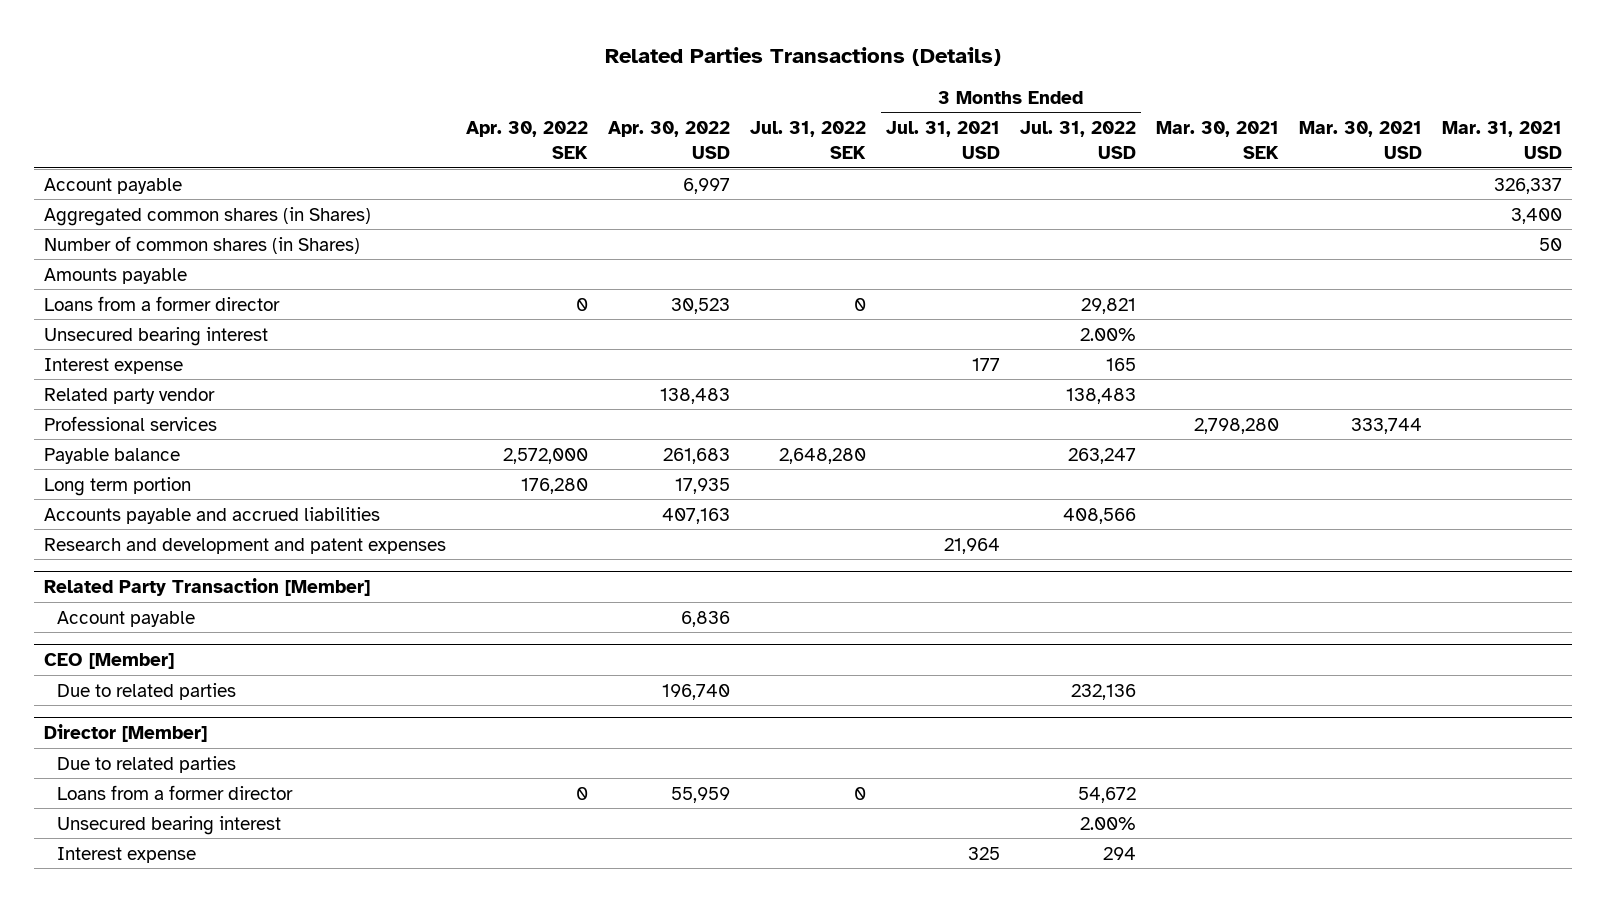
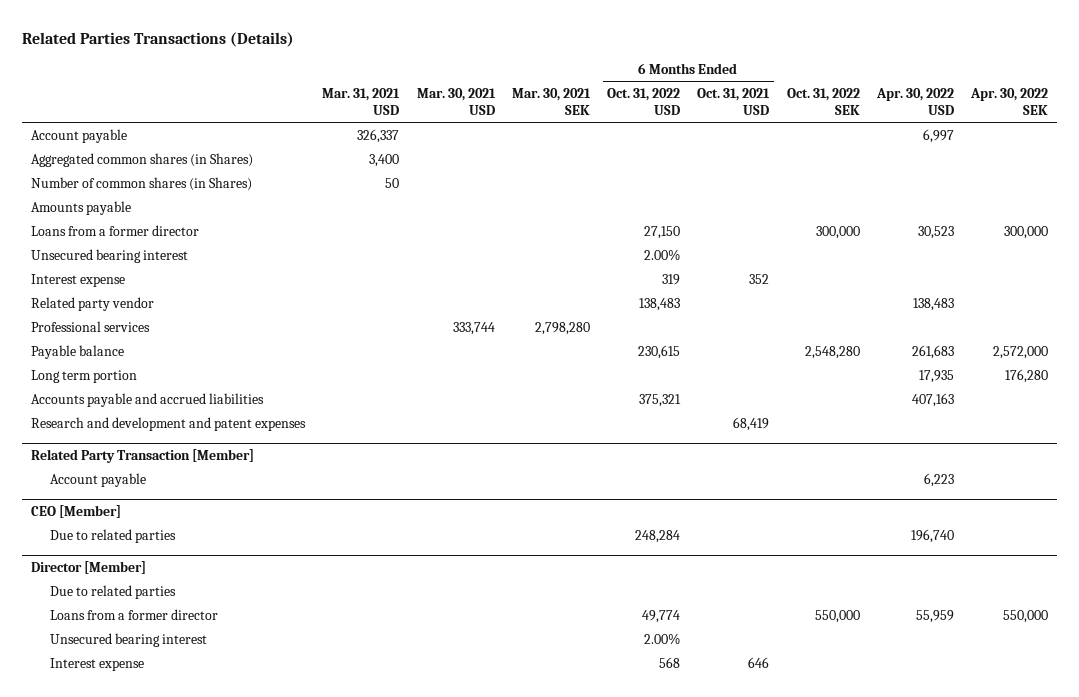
- | Apr. 30, 2022 SEK | Apr. 30, 2022 USD | Jul. 31, 2022 SEK | 3 Months Ended Jul. 31, 2021 USD | 3 Months Ended Jul. 31, 2022 USD | Mar. 30, 2021 SEK | Mar. 30, 2021 USD | Mar. 31, 2021 USD
+ | Mar. 31, 2021 USD | Mar. 30, 2021 USD | Mar. 30, 2021 SEK | 6 Months Ended Oct. 31, 2022 USD | 6 Months Ended Oct. 31, 2021 USD | Oct. 31, 2022 SEK | Apr. 30, 2022 USD | Apr. 30, 2022 SEK
- Loans from a former director | 0 | 30,523 | 0 | | 29,821 | | |
+ Loans from a former director | | | | 27,150 | | 300,000 | 30,523 | 300,000
@ Related Party Transaction [Member]
- Account payable | | 6,836 | | | | | |
+ Account payable | | | | | | | 6,223 |
@ Director [Member]
- Loans from a former director | 0 | 55,959 | 0 | | 54,672 | | |
+ Loans from a former director | | | | 49,774 | | 550,000 | 55,959 | 550,000

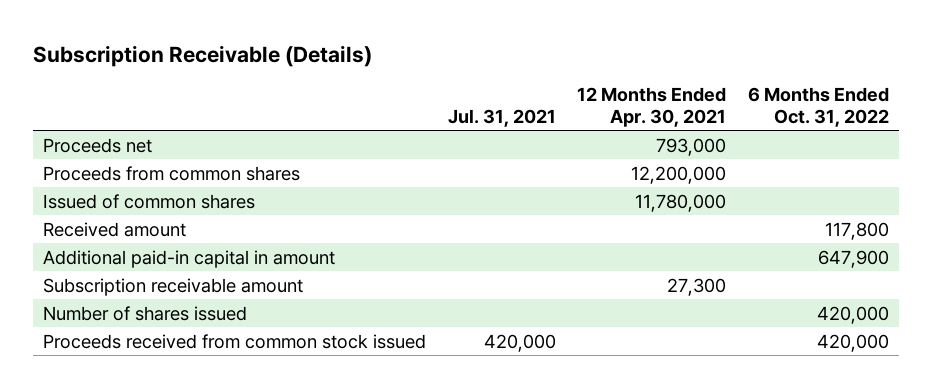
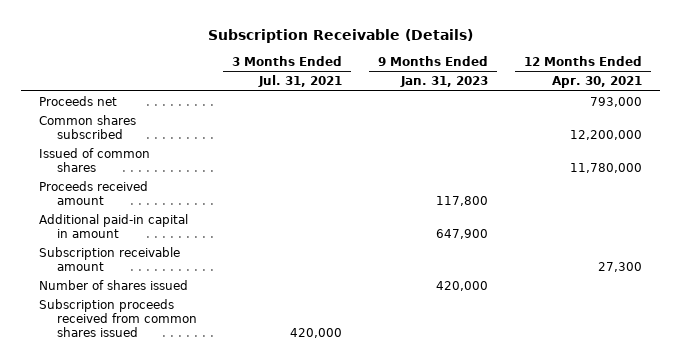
- | Jul. 31, 2021 | 12 Months Ended Apr. 30, 2021 | 6 Months Ended Oct. 31, 2022
+ | 3 Months Ended Jul. 31, 2021 | 9 Months Ended Jan. 31, 2023 | 12 Months Ended Apr. 30, 2021
- Proceeds from common shares | | 12,200,000 |
+ Common shares subscribed | | | 12,200,000
- Received amount | | | 117,800
+ Proceeds received amount | | 117,800 |
- Proceeds received from common stock issued | 420,000 | | 420,000
+ Subscription proceeds received from common shares issued | 420,000 | |

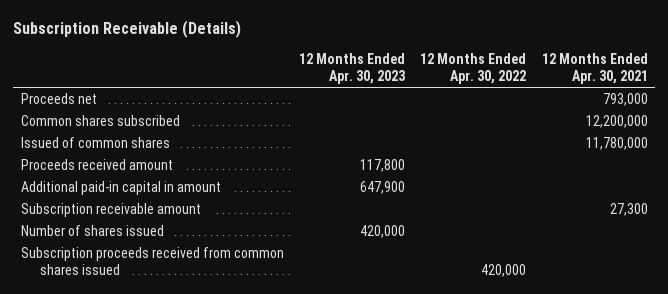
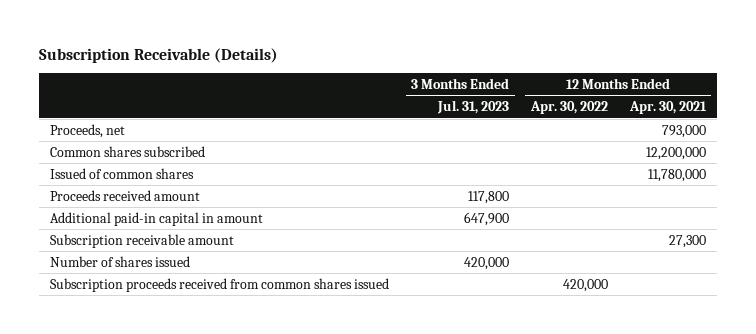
- | 12 Months Ended Apr. 30, 2023 | 12 Months Ended Apr. 30, 2022 | 12 Months Ended Apr. 30, 2021
+ | 3 Months Ended Jul. 31, 2023 | 12 Months Ended Apr. 30, 2022 | 12 Months Ended Apr. 30, 2021
- Proceeds net | | | 793,000
+ Proceeds, net | | | 793,000

